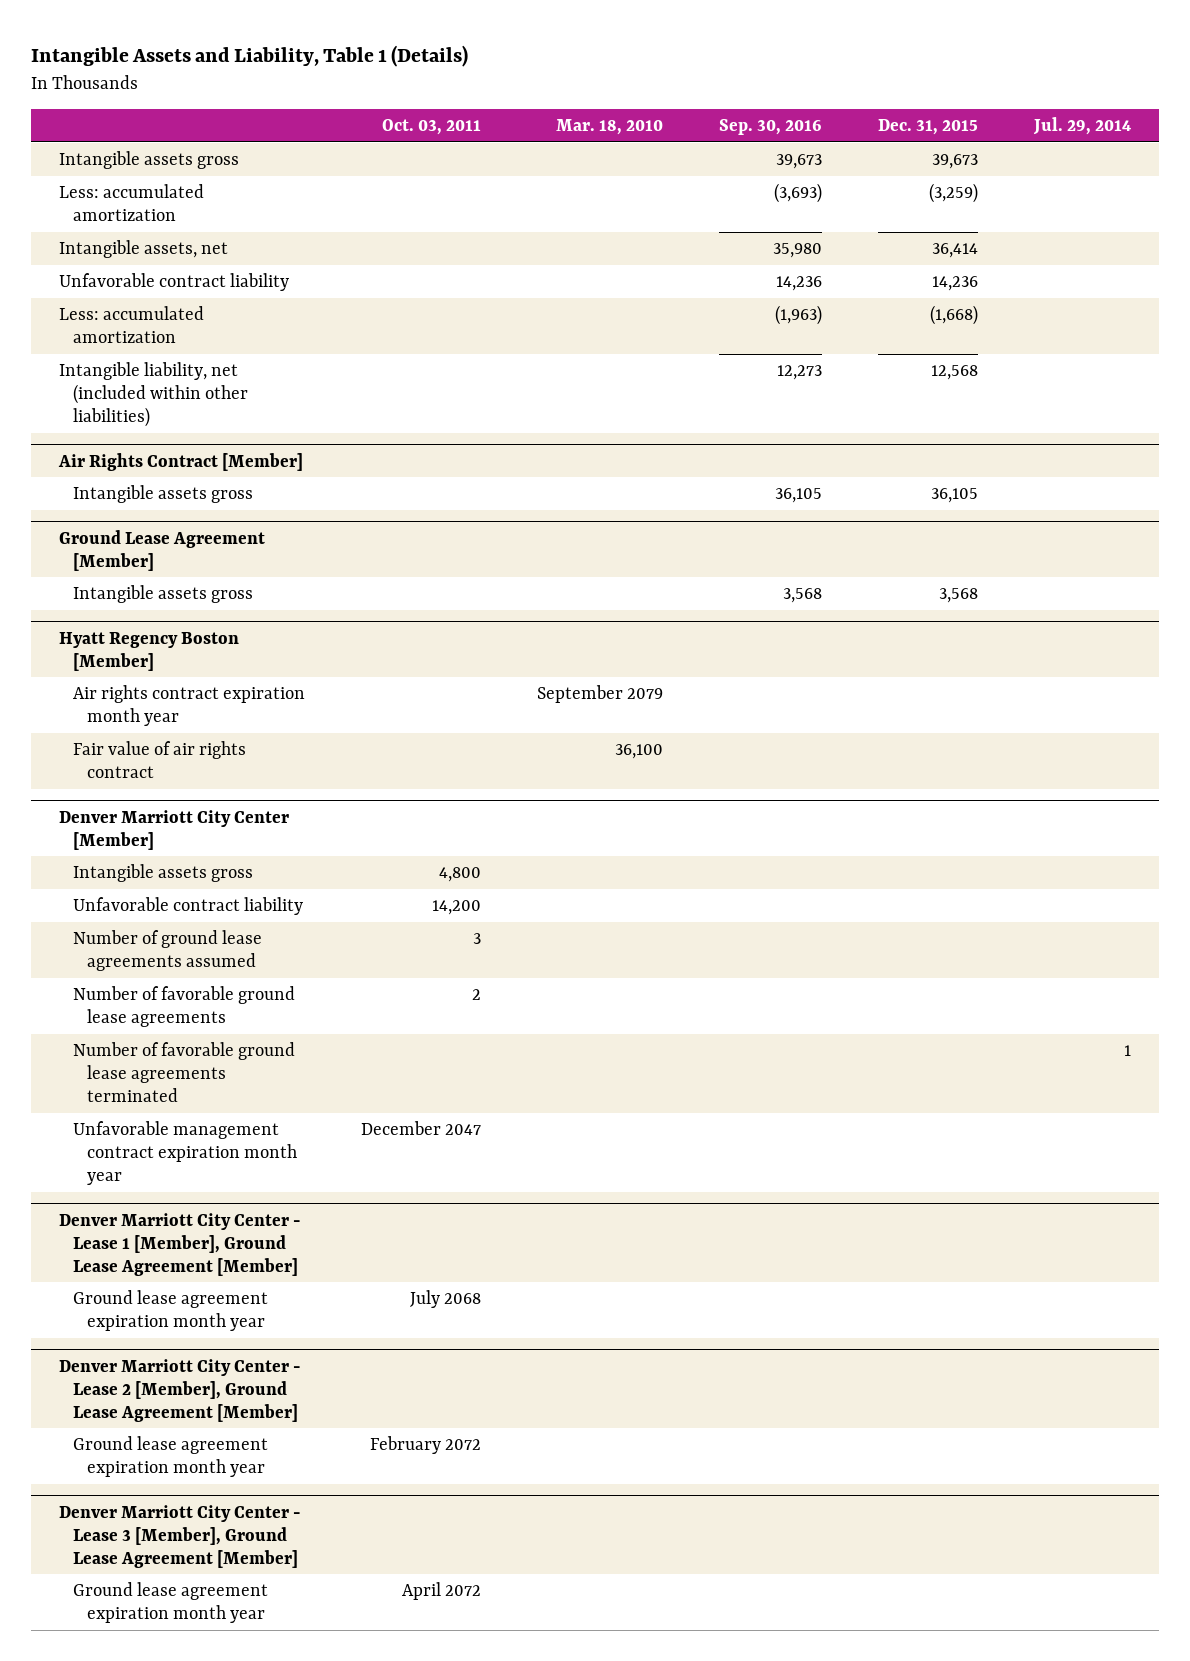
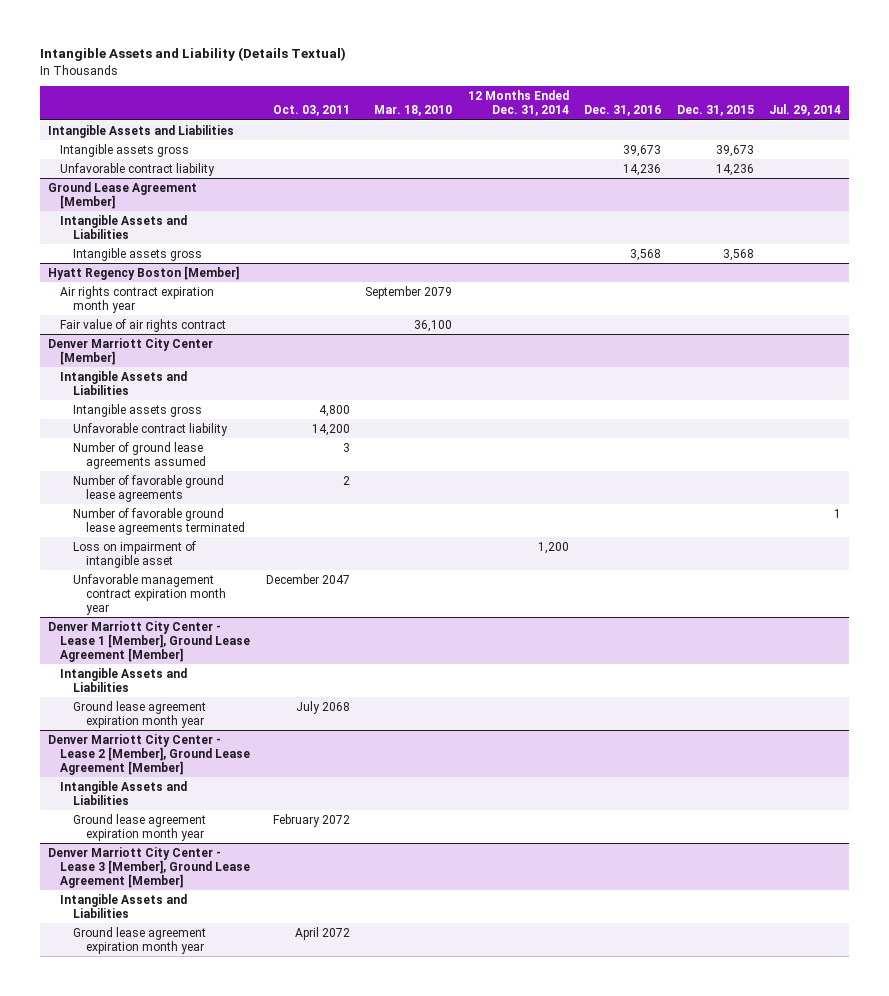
- Intangible Assets and Liability, Table 1 (Details)
+ Intangible Assets and Liability (Details Textual)
- | Oct. 03, 2011 | Mar. 18, 2010 | Sep. 30, 2016 | Dec. 31, 2015 | Jul. 29, 2014
+ | Oct. 03, 2011 | Mar. 18, 2010 | 12 Months Ended Dec. 31, 2014 | Dec. 31, 2016 | Dec. 31, 2015 | Jul. 29, 2014
+ Intangible Assets and Liabilities
- Less: accumulated amortization | | | (3,693) | (3,259) |
- Intangible assets, net | | | 35,980 | 36,414 |
- Less: accumulated amortization | | | (1,963) | (1,668) |
- Intangible liability, net (included within other liabilities) | | | 12,273 | 12,568 |
- Air Rights Contract [Member]
- Intangible assets gross | | | 36,105 | 36,105 |
@ Ground Lease Agreement [Member]
+ Intangible Assets and Liabilities
@ Denver Marriott City Center [Member]
+ Intangible Assets and Liabilities
+ Loss on impairment of intangible asset | | | 1,200 | | |
@ Denver Marriott City Center - Lease 1 [Member], Ground Lease Agreement [Member]
+ Intangible Assets and Liabilities
@ Denver Marriott City Center - Lease 2 [Member], Ground Lease Agreement [Member]
+ Intangible Assets and Liabilities
@ Denver Marriott City Center - Lease 3 [Member], Ground Lease Agreement [Member]
+ Intangible Assets and Liabilities

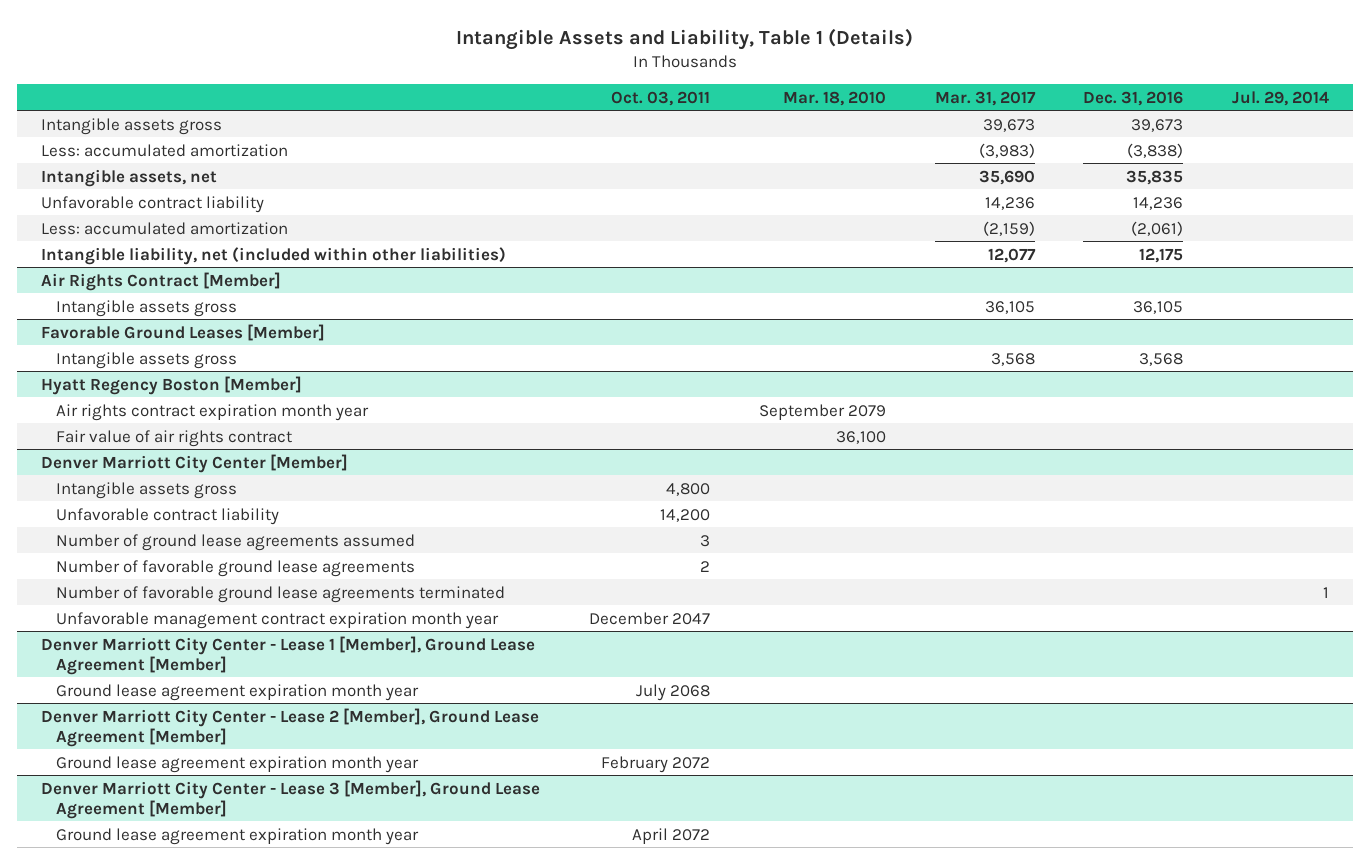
- Intangible Assets and Liability (Details Textual)
+ Intangible Assets and Liability, Table 1 (Details)
- | Oct. 03, 2011 | Mar. 18, 2010 | 12 Months Ended Dec. 31, 2014 | Dec. 31, 2016 | Dec. 31, 2015 | Jul. 29, 2014
+ | Oct. 03, 2011 | Mar. 18, 2010 | Mar. 31, 2017 | Dec. 31, 2016 | Jul. 29, 2014
- Intangible Assets and Liabilities
+ Less: accumulated amortization | | | (3,983) | (3,838) |
+ Intangible assets, net | | | 35,690 | 35,835 |
- Ground Lease Agreement [Member]
- Intangible Assets and Liabilities
+ Less: accumulated amortization | | | (2,159) | (2,061) |
+ Intangible liability, net (included within other liabilities) | | | 12,077 | 12,175 |
+ Air Rights Contract [Member]
+ Intangible assets gross | | | 36,105 | 36,105 |
+ Favorable Ground Leases [Member]
@ Denver Marriott City Center [Member]
- Intangible Assets and Liabilities
- Loss on impairment of intangible asset | | | 1,200 | | |
@ Denver Marriott City Center - Lease 1 [Member], Ground Lease Agreement [Member]
- Intangible Assets and Liabilities
@ Denver Marriott City Center - Lease 2 [Member], Ground Lease Agreement [Member]
- Intangible Assets and Liabilities
@ Denver Marriott City Center - Lease 3 [Member], Ground Lease Agreement [Member]
- Intangible Assets and Liabilities

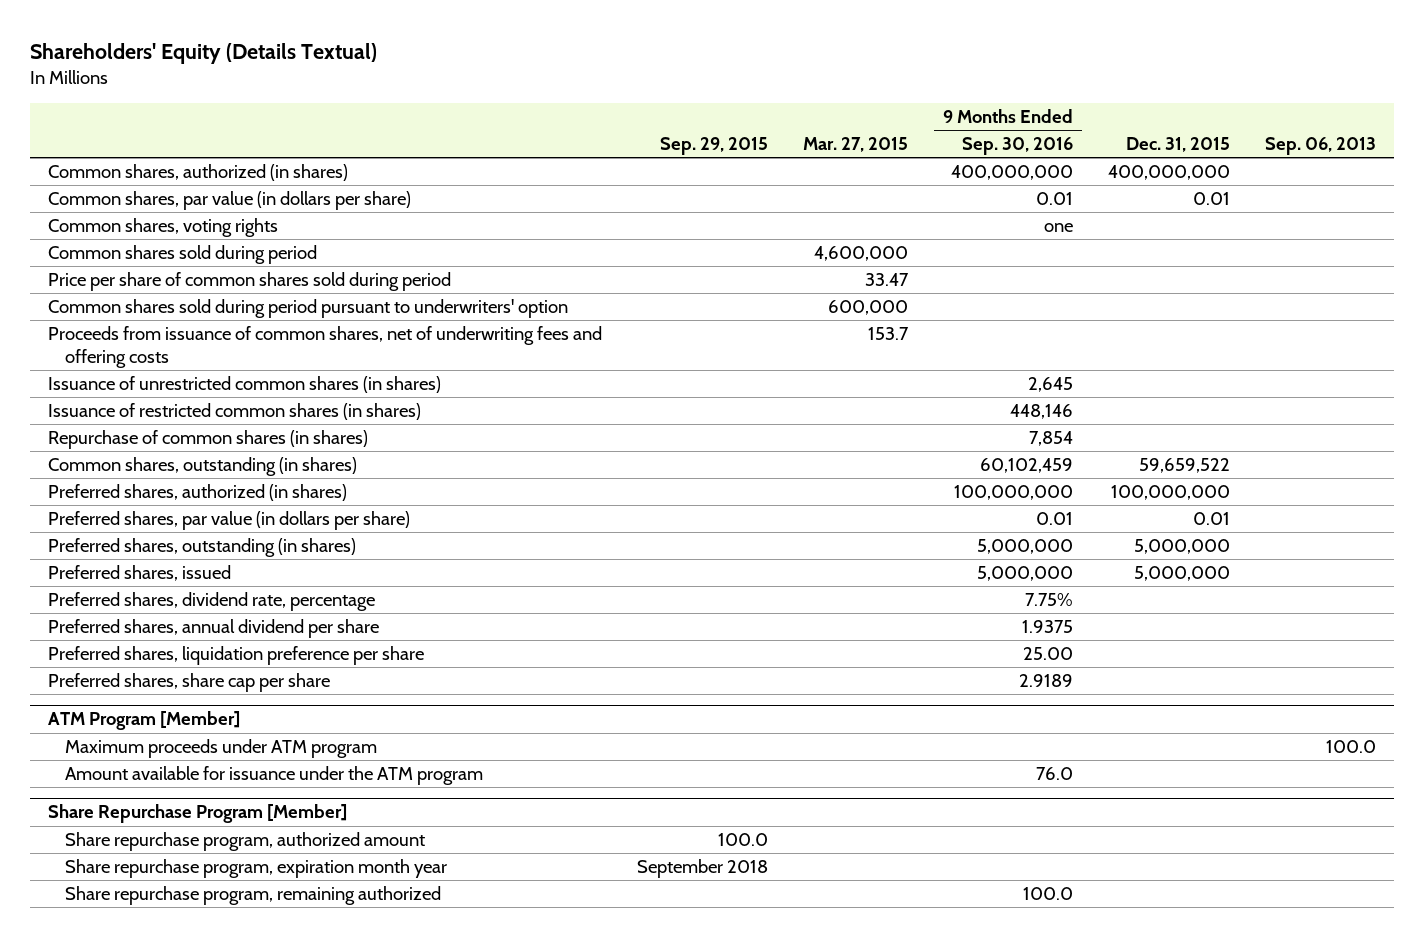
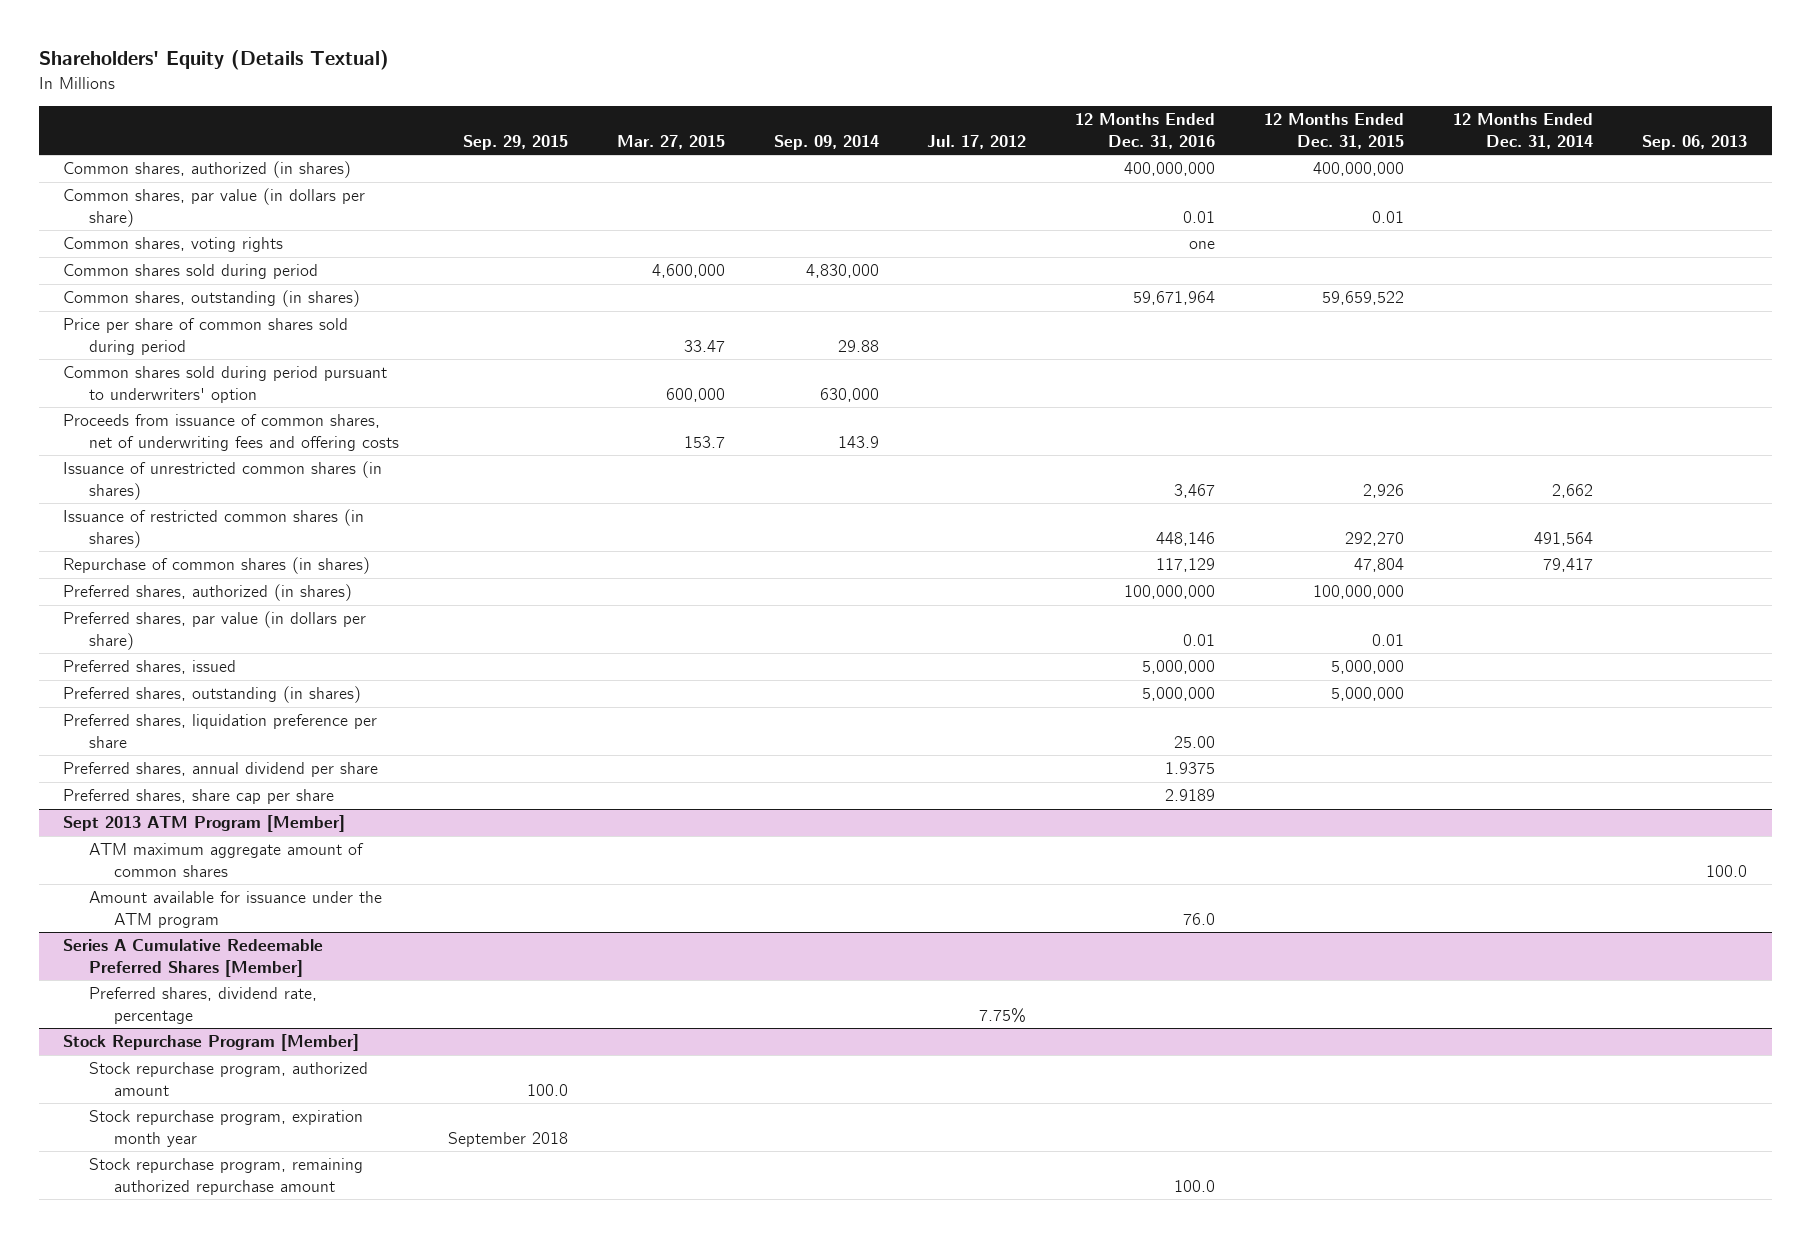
- | Sep. 29, 2015 | Mar. 27, 2015 | 9 Months Ended Sep. 30, 2016 | Dec. 31, 2015 | Sep. 06, 2013
+ | Sep. 29, 2015 | Mar. 27, 2015 | Sep. 09, 2014 | Jul. 17, 2012 | 12 Months Ended Dec. 31, 2016 | 12 Months Ended Dec. 31, 2015 | 12 Months Ended Dec. 31, 2014 | Sep. 06, 2013
moved up: Common shares, outstanding (in shares) | | | | | 59,671,964 | 59,659,522 | |
- Preferred shares, dividend rate, percentage | | | 7.75% | |
moved down: Preferred shares, outstanding (in shares) | | | | | 5,000,000 | 5,000,000 | |
moved down: Preferred shares, annual dividend per share | | | | | 1.9375 | | |
- ATM Program [Member]
- Maximum proceeds under ATM program | | | | | 100.0
- Amount available for issuance under the ATM program | | | 76.0 | |
- Share Repurchase Program [Member]
- Share repurchase program, authorized amount | 100.0 | | | |
- Share repurchase program, expiration month year | September 2018 | | | |
- Share repurchase program, remaining authorized | | | 100.0 | |
+ Sept 2013 ATM Program [Member]
+ ATM maximum aggregate amount of common shares | | | | | | | | 100.0
+ Amount available for issuance under the ATM program | | | | | 76.0 | | |
+ Series A Cumulative Redeemable Preferred Shares [Member]
+ Preferred shares, dividend rate, percentage | | | | 7.75% | | | |
+ Stock Repurchase Program [Member]
+ Stock repurchase program, authorized amount | 100.0 | | | | | | |
+ Stock repurchase program, expiration month year | September 2018 | | | | | | |
+ Stock repurchase program, remaining authorized repurchase amount | | | | | 100.0 | | |

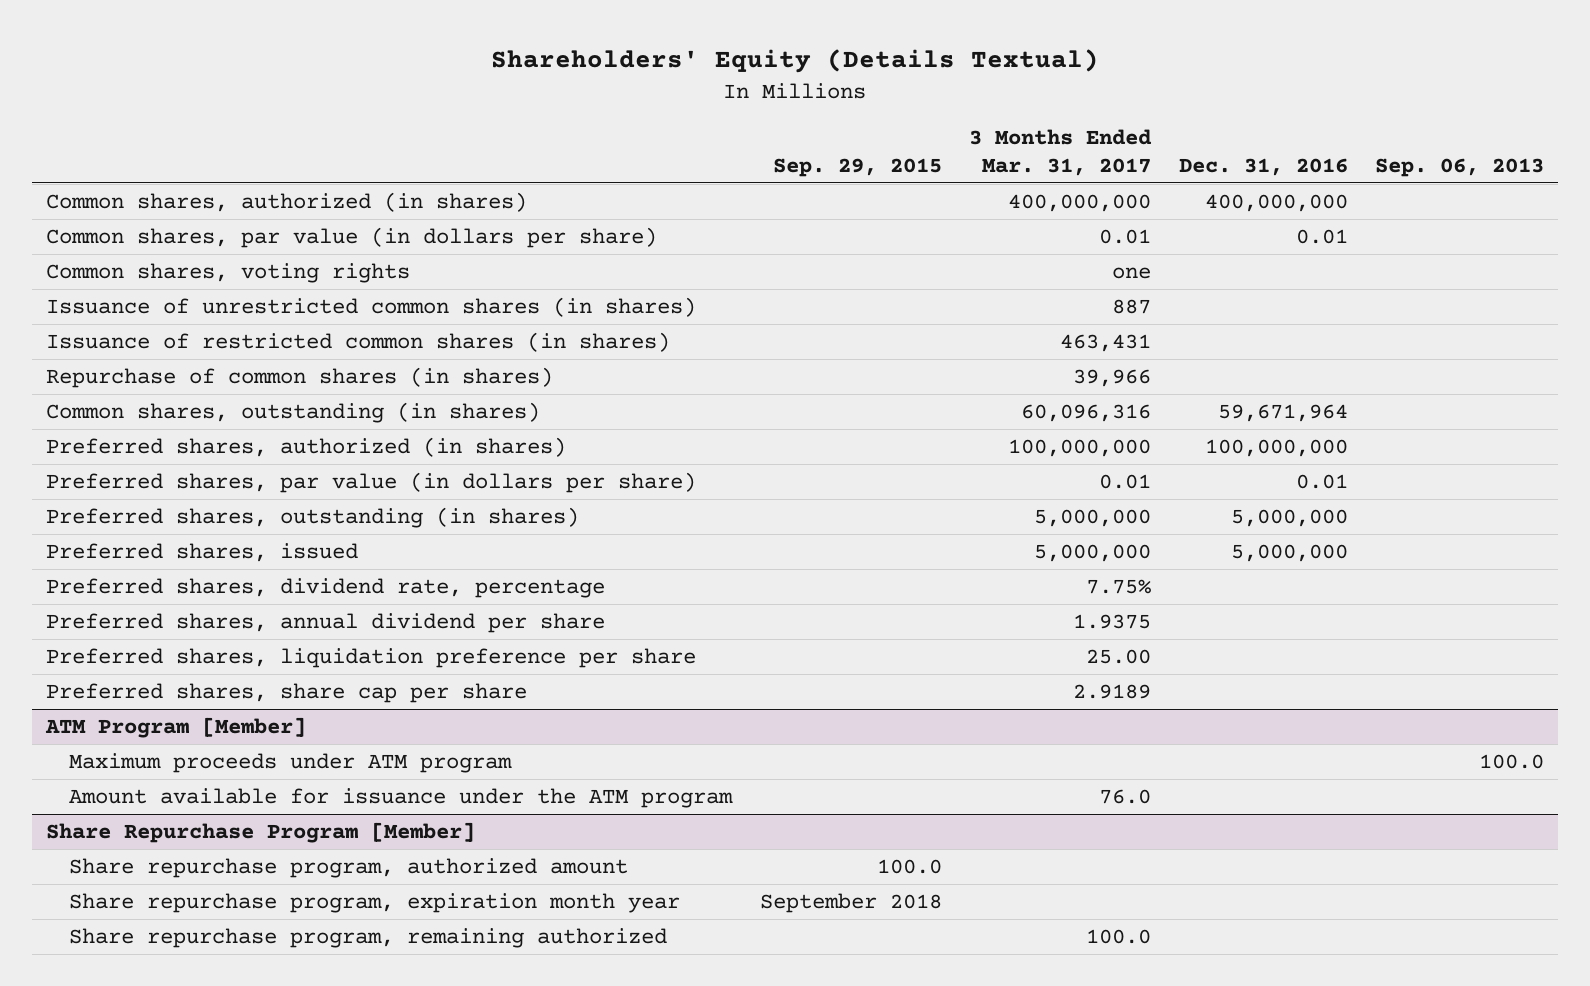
- | Sep. 29, 2015 | Mar. 27, 2015 | Sep. 09, 2014 | Jul. 17, 2012 | 12 Months Ended Dec. 31, 2016 | 12 Months Ended Dec. 31, 2015 | 12 Months Ended Dec. 31, 2014 | Sep. 06, 2013
+ | Sep. 29, 2015 | 3 Months Ended Mar. 31, 2017 | Dec. 31, 2016 | Sep. 06, 2013
- Common shares sold during period | | 4,600,000 | 4,830,000 | | | | |
- Price per share of common shares sold during period | | 33.47 | 29.88 | | | | |
- Common shares sold during period pursuant to underwriters' option | | 600,000 | 630,000 | | | | |
- Proceeds from issuance of common shares, net of underwriting fees and offering costs | | 153.7 | 143.9 | | | | |
moved down: Common shares, outstanding (in shares) | | 60,096,316 | 59,671,964 |
moved down: Preferred shares, issued | | 5,000,000 | 5,000,000 |
+ Preferred shares, dividend rate, percentage | | 7.75% | |
moved down: Preferred shares, liquidation preference per share | | 25.00 | |
- Sept 2013 ATM Program [Member]
- ATM maximum aggregate amount of common shares | | | | | | | | 100.0
- Amount available for issuance under the ATM program | | | | | 76.0 | | |
- Series A Cumulative Redeemable Preferred Shares [Member]
- Preferred shares, dividend rate, percentage | | | | 7.75% | | | |
- Stock Repurchase Program [Member]
- Stock repurchase program, authorized amount | 100.0 | | | | | | |
- Stock repurchase program, expiration month year | September 2018 | | | | | | |
- Stock repurchase program, remaining authorized repurchase amount | | | | | 100.0 | | |
+ ATM Program [Member]
+ Maximum proceeds under ATM program | | | | 100.0
+ Amount available for issuance under the ATM program | | 76.0 | |
+ Share Repurchase Program [Member]
+ Share repurchase program, authorized amount | 100.0 | | |
+ Share repurchase program, expiration month year | September 2018 | | |
+ Share repurchase program, remaining authorized | | 100.0 | |

